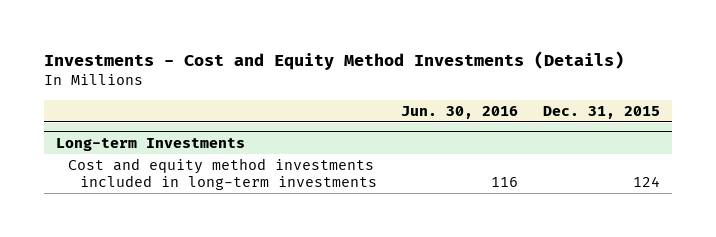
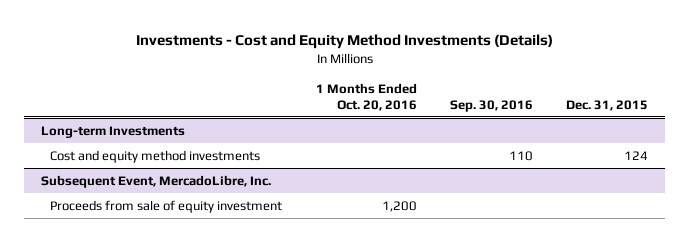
- | Jun. 30, 2016 | Dec. 31, 2015
+ | 1 Months Ended Oct. 20, 2016 | Sep. 30, 2016 | Dec. 31, 2015
@ Long-term Investments
- Cost and equity method investments included in long-term investments | 116 | 124
+ Cost and equity method investments | | 110 | 124
+ Subsequent Event, MercadoLibre, Inc.
+ Proceeds from sale of equity investment | 1,200 | |

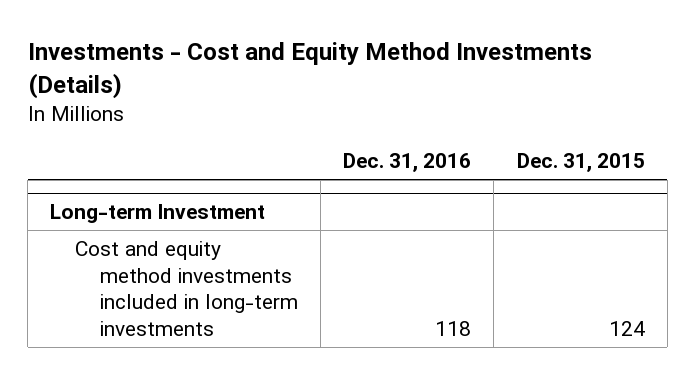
- | 1 Months Ended Oct. 20, 2016 | Sep. 30, 2016 | Dec. 31, 2015
+ | Dec. 31, 2016 | Dec. 31, 2015
- Long-term Investments
- Cost and equity method investments | | 110 | 124
- Subsequent Event, MercadoLibre, Inc.
- Proceeds from sale of equity investment | 1,200 | |
+ Long-term Investment
+ Cost and equity method investments included in long-term investments | 118 | 124

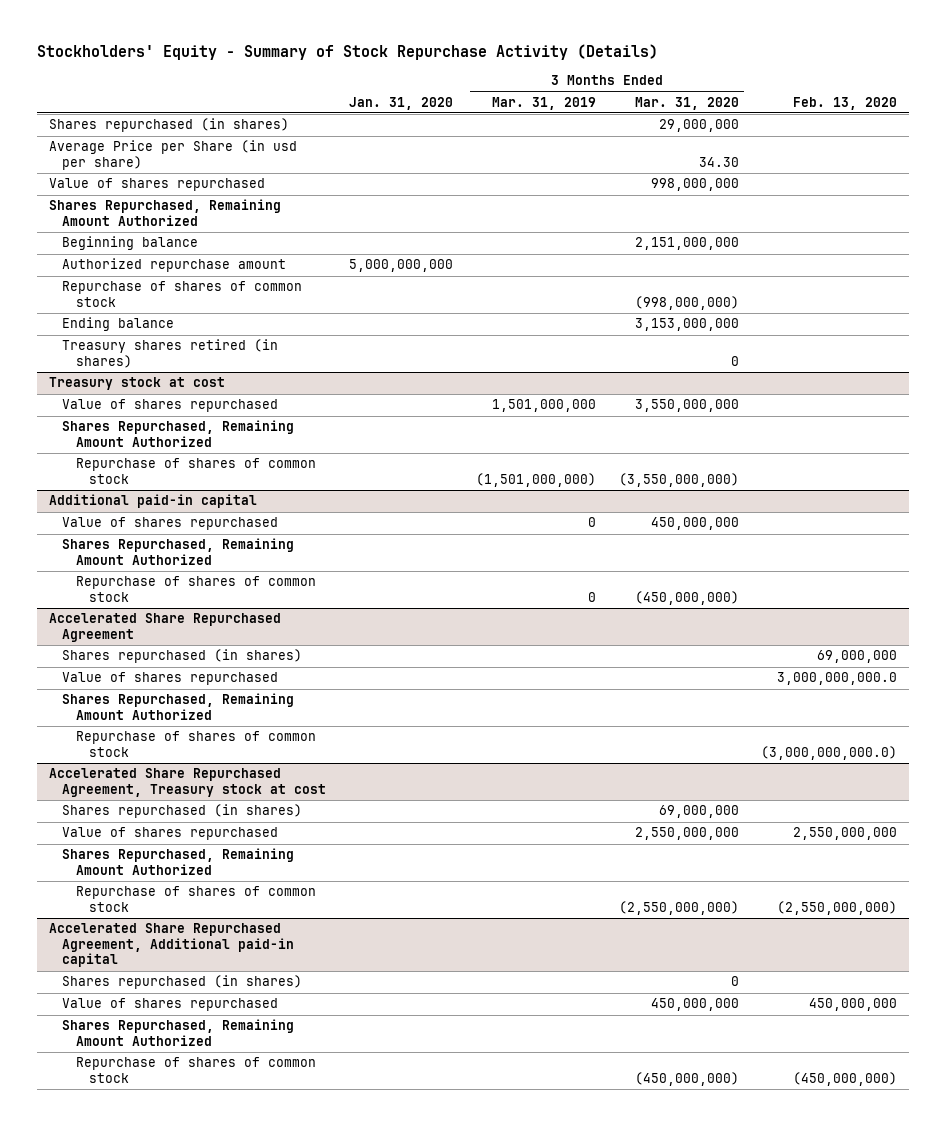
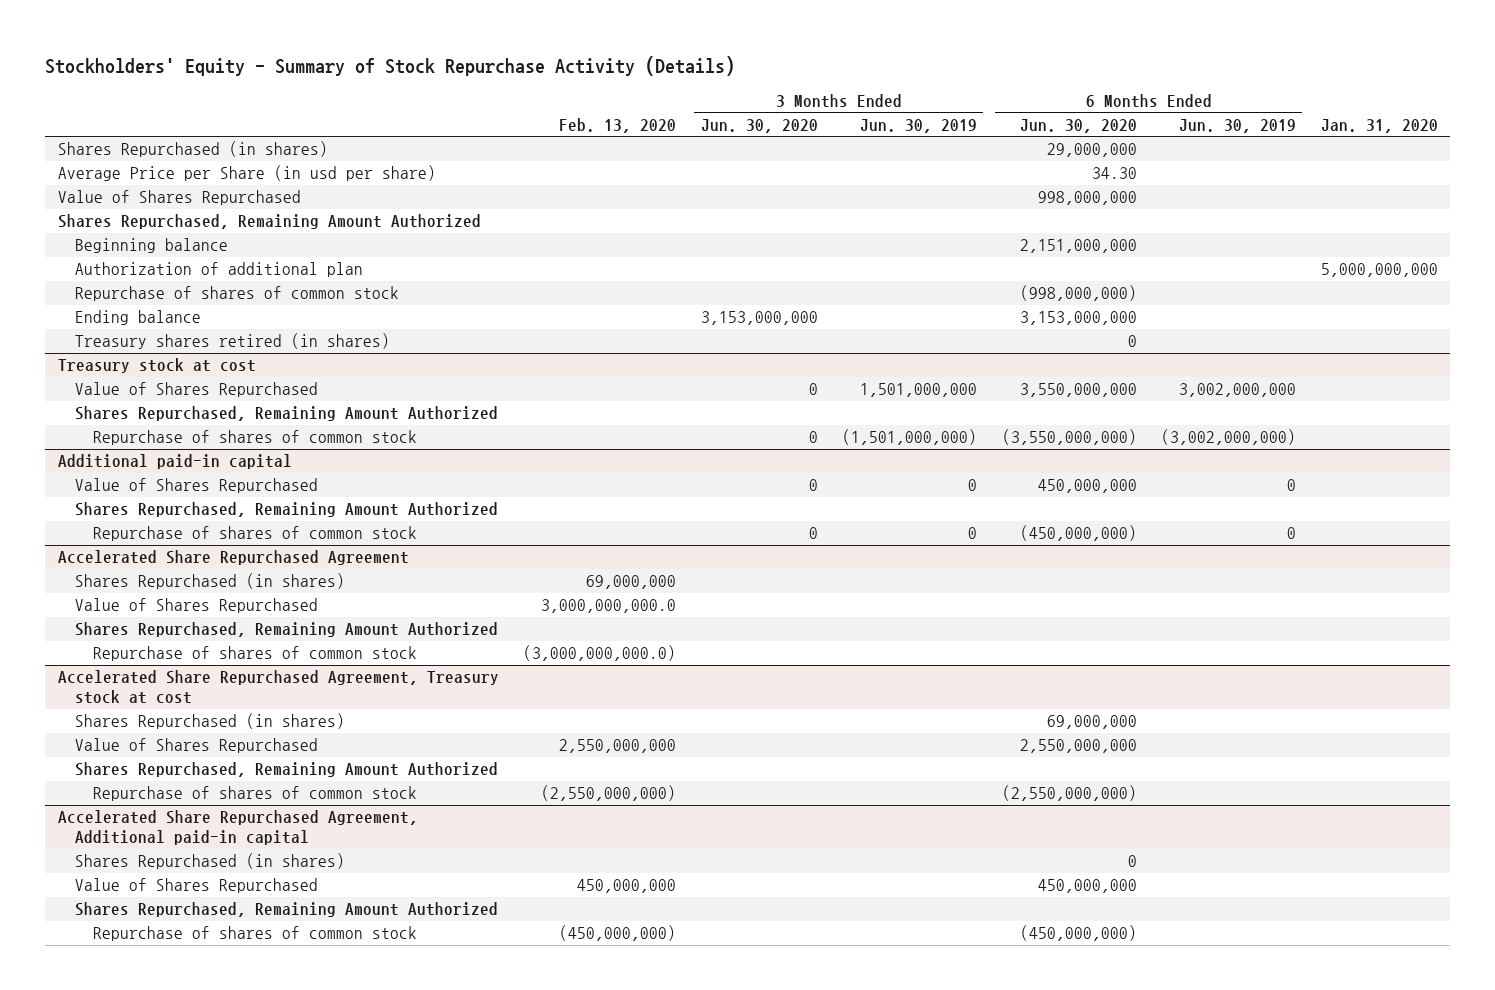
- | Jan. 31, 2020 | 3 Months Ended Mar. 31, 2019 | 3 Months Ended Mar. 31, 2020 | Feb. 13, 2020
+ | Feb. 13, 2020 | 3 Months Ended Jun. 30, 2020 | 3 Months Ended Jun. 30, 2019 | 6 Months Ended Jun. 30, 2020 | 6 Months Ended Jun. 30, 2019 | Jan. 31, 2020
- Shares repurchased (in shares) | | | 29,000,000 |
+ Shares Repurchased (in shares) | | | | 29,000,000 | |
- Value of shares repurchased | | | 998,000,000 |
+ Value of Shares Repurchased | | | | 998,000,000 | |
- Authorized repurchase amount | 5,000,000,000 | | |
+ Authorization of additional plan | | | | | | 5,000,000,000
@ Treasury stock at cost
- Value of shares repurchased | | 1,501,000,000 | 3,550,000,000 |
+ Value of Shares Repurchased | | 0 | 1,501,000,000 | 3,550,000,000 | 3,002,000,000 |
@ Additional paid-in capital
- Value of shares repurchased | | 0 | 450,000,000 |
+ Value of Shares Repurchased | | 0 | 0 | 450,000,000 | 0 |
@ Accelerated Share Repurchased Agreement
- Shares repurchased (in shares) | | | | 69,000,000
- Value of shares repurchased | | | | 3,000,000,000.0
+ Shares Repurchased (in shares) | 69,000,000 | | | | |
+ Value of Shares Repurchased | 3,000,000,000.0 | | | | |
@ Accelerated Share Repurchased Agreement, Treasury stock at cost
- Shares repurchased (in shares) | | | 69,000,000 |
- Value of shares repurchased | | | 2,550,000,000 | 2,550,000,000
+ Shares Repurchased (in shares) | | | | 69,000,000 | |
+ Value of Shares Repurchased | 2,550,000,000 | | | 2,550,000,000 | |
@ Accelerated Share Repurchased Agreement, Additional paid-in capital
- Shares repurchased (in shares) | | | 0 |
- Value of shares repurchased | | | 450,000,000 | 450,000,000
+ Shares Repurchased (in shares) | | | | 0 | |
+ Value of Shares Repurchased | 450,000,000 | | | 450,000,000 | |

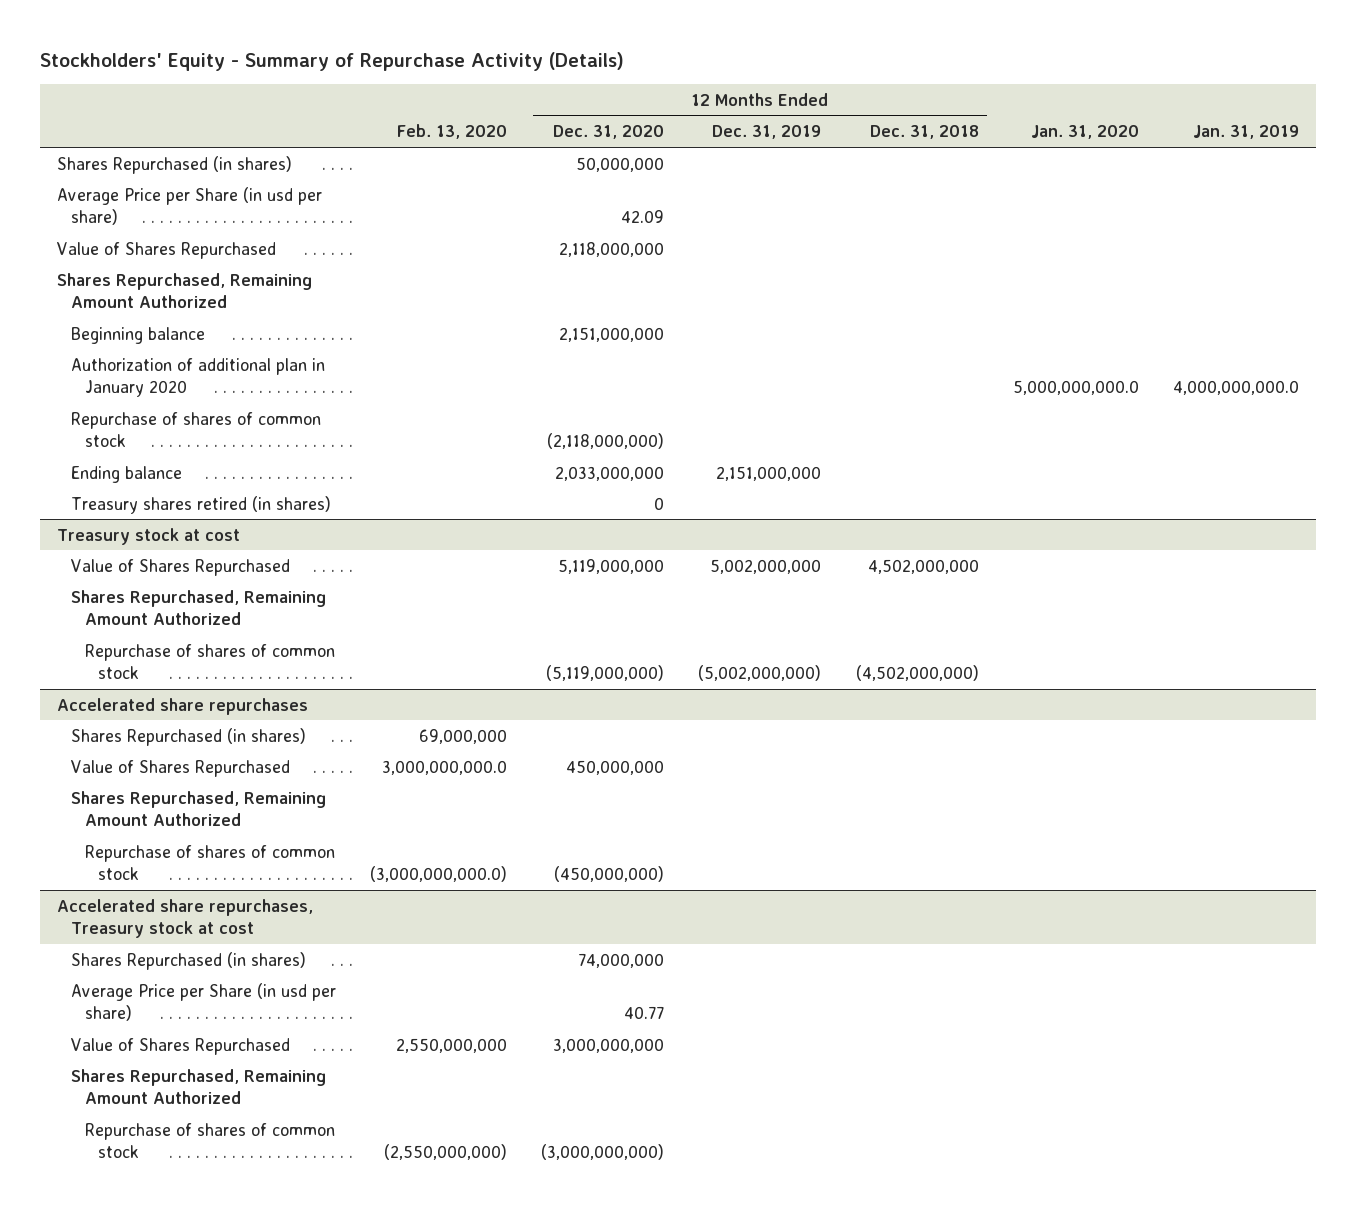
- Stockholders' Equity - Summary of Stock Repurchase Activity (Details)
+ Stockholders' Equity - Summary of Repurchase Activity (Details)
- | Feb. 13, 2020 | 3 Months Ended Jun. 30, 2020 | 3 Months Ended Jun. 30, 2019 | 6 Months Ended Jun. 30, 2020 | 6 Months Ended Jun. 30, 2019 | Jan. 31, 2020
+ | Feb. 13, 2020 | 12 Months Ended Dec. 31, 2020 | 12 Months Ended Dec. 31, 2019 | 12 Months Ended Dec. 31, 2018 | Jan. 31, 2020 | Jan. 31, 2019
- Authorization of additional plan | | | | | | 5,000,000,000
+ Authorization of additional plan in January 2020 | | | | | 5,000,000,000.0 | 4,000,000,000.0
- Additional paid-in capital
- Value of Shares Repurchased | | 0 | 0 | 450,000,000 | 0 |
- Shares Repurchased, Remaining Amount Authorized
- Repurchase of shares of common stock | | 0 | 0 | (450,000,000) | 0 |
- Accelerated Share Repurchased Agreement
+ Accelerated share repurchases
- Accelerated Share Repurchased Agreement, Treasury stock at cost
+ Accelerated share repurchases, Treasury stock at cost
+ Average Price per Share (in usd per share) | | 40.77 | | | |
- Accelerated Share Repurchased Agreement, Additional paid-in capital
- Shares Repurchased (in shares) | | | | 0 | |
- Value of Shares Repurchased | 450,000,000 | | | 450,000,000 | |
- Shares Repurchased, Remaining Amount Authorized
- Repurchase of shares of common stock | (450,000,000) | | | (450,000,000) | |

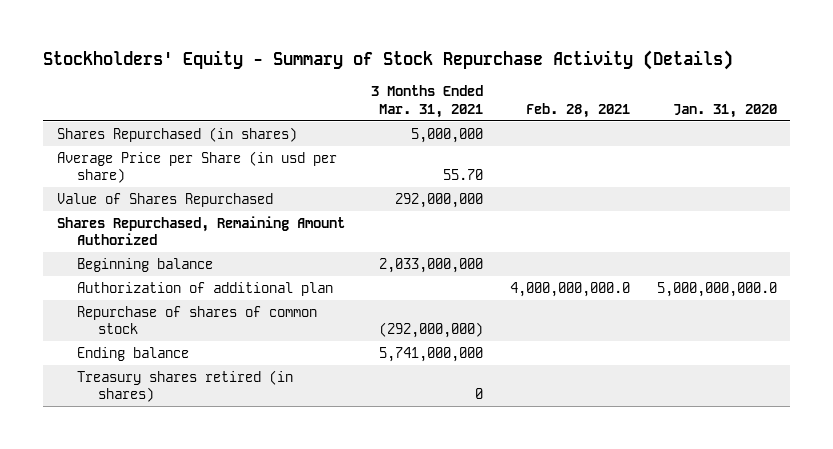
- Stockholders' Equity - Summary of Repurchase Activity (Details)
+ Stockholders' Equity - Summary of Stock Repurchase Activity (Details)
- | Feb. 13, 2020 | 12 Months Ended Dec. 31, 2020 | 12 Months Ended Dec. 31, 2019 | 12 Months Ended Dec. 31, 2018 | Jan. 31, 2020 | Jan. 31, 2019
+ | 3 Months Ended Mar. 31, 2021 | Feb. 28, 2021 | Jan. 31, 2020
- Authorization of additional plan in January 2020 | | | | | 5,000,000,000.0 | 4,000,000,000.0
+ Authorization of additional plan | | 4,000,000,000.0 | 5,000,000,000.0
- Treasury stock at cost
- Value of Shares Repurchased | | 5,119,000,000 | 5,002,000,000 | 4,502,000,000 | |
- Shares Repurchased, Remaining Amount Authorized
- Repurchase of shares of common stock | | (5,119,000,000) | (5,002,000,000) | (4,502,000,000) | |
- Accelerated share repurchases
- Shares Repurchased (in shares) | 69,000,000 | | | | |
- Value of Shares Repurchased | 3,000,000,000.0 | 450,000,000 | | | |
- Shares Repurchased, Remaining Amount Authorized
- Repurchase of shares of common stock | (3,000,000,000.0) | (450,000,000) | | | |
- Accelerated share repurchases, Treasury stock at cost
- Shares Repurchased (in shares) | | 74,000,000 | | | |
- Average Price per Share (in usd per share) | | 40.77 | | | |
- Value of Shares Repurchased | 2,550,000,000 | 3,000,000,000 | | | |
- Shares Repurchased, Remaining Amount Authorized
- Repurchase of shares of common stock | (2,550,000,000) | (3,000,000,000) | | | |

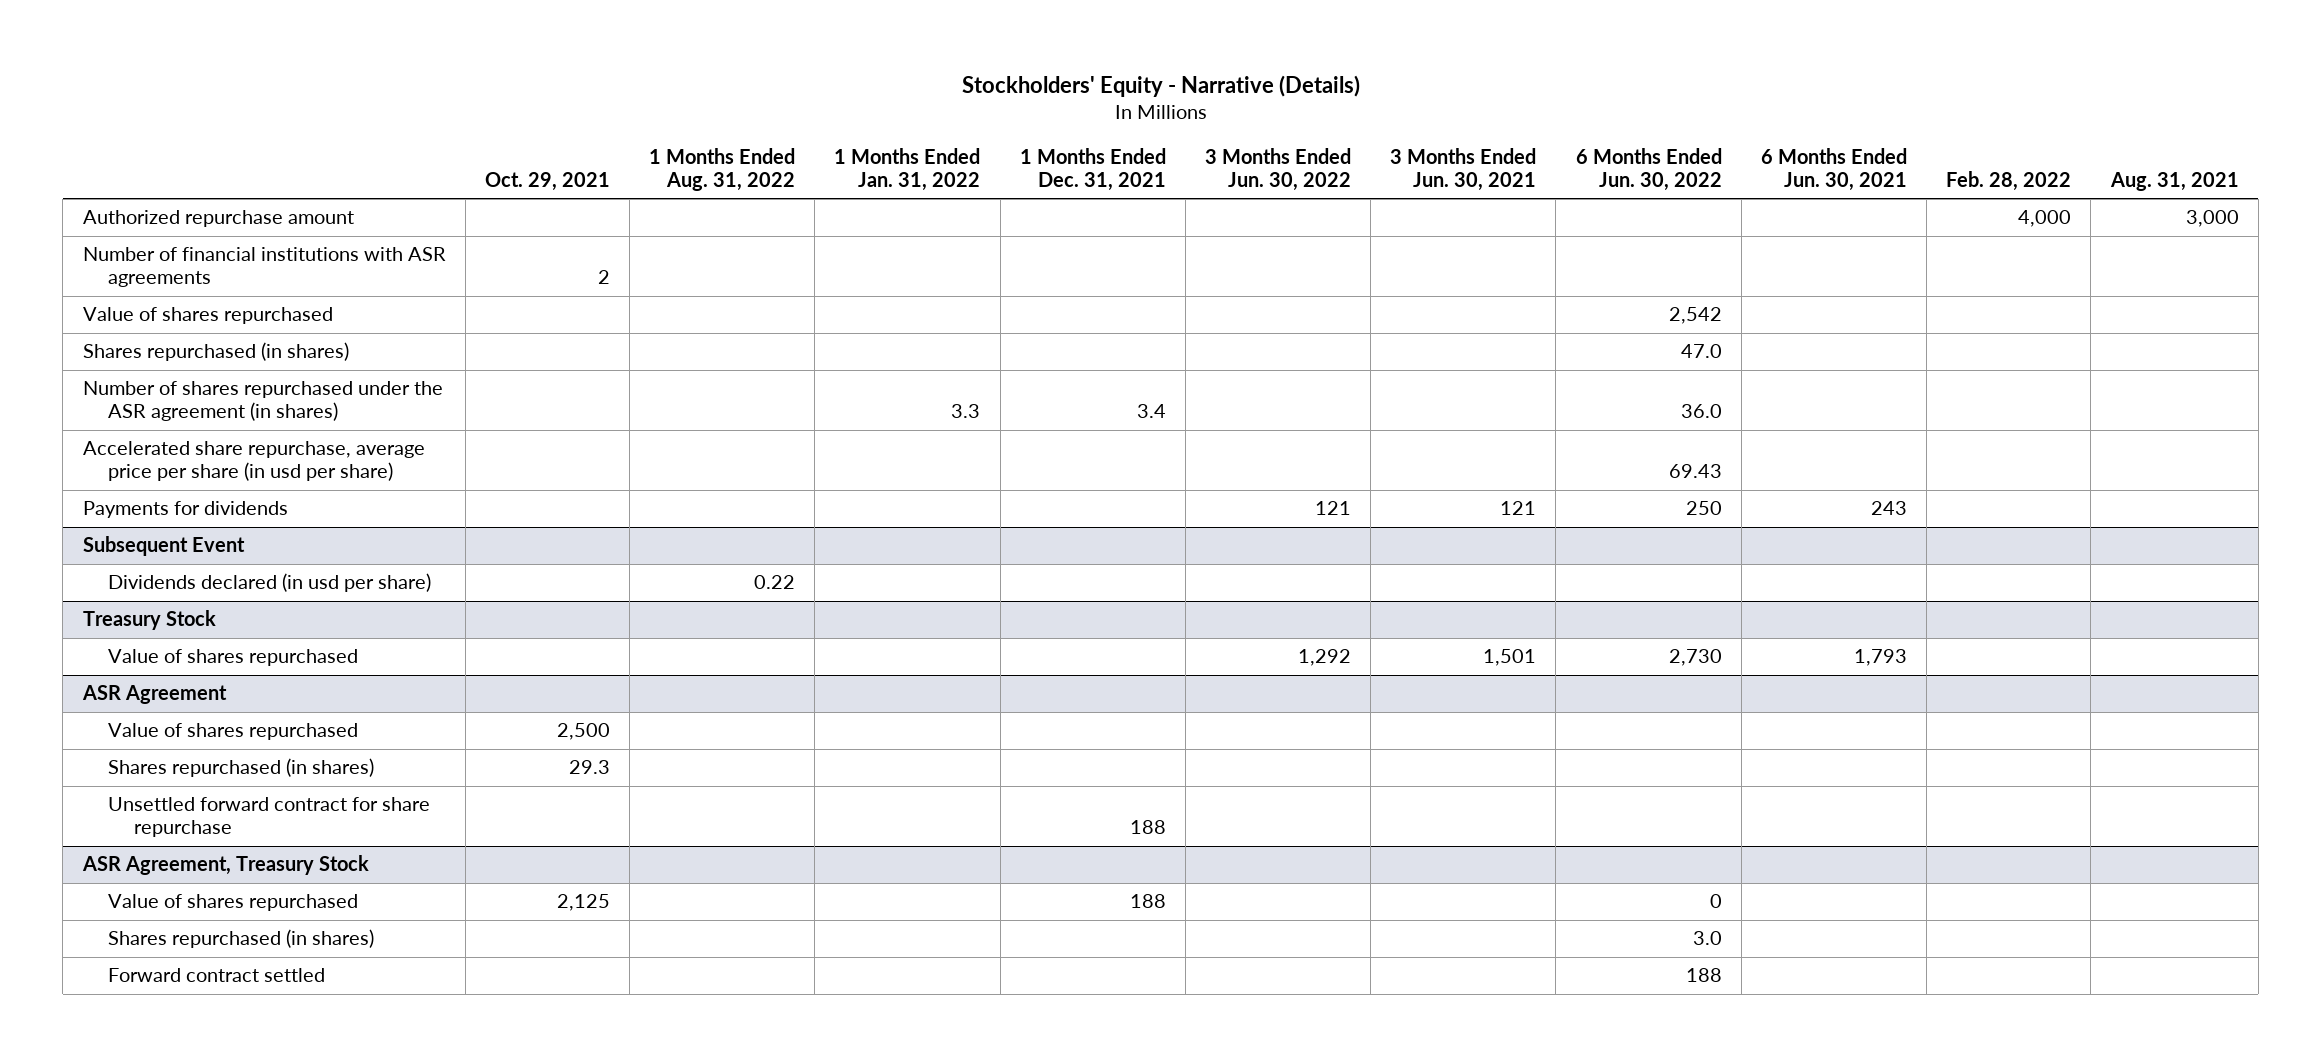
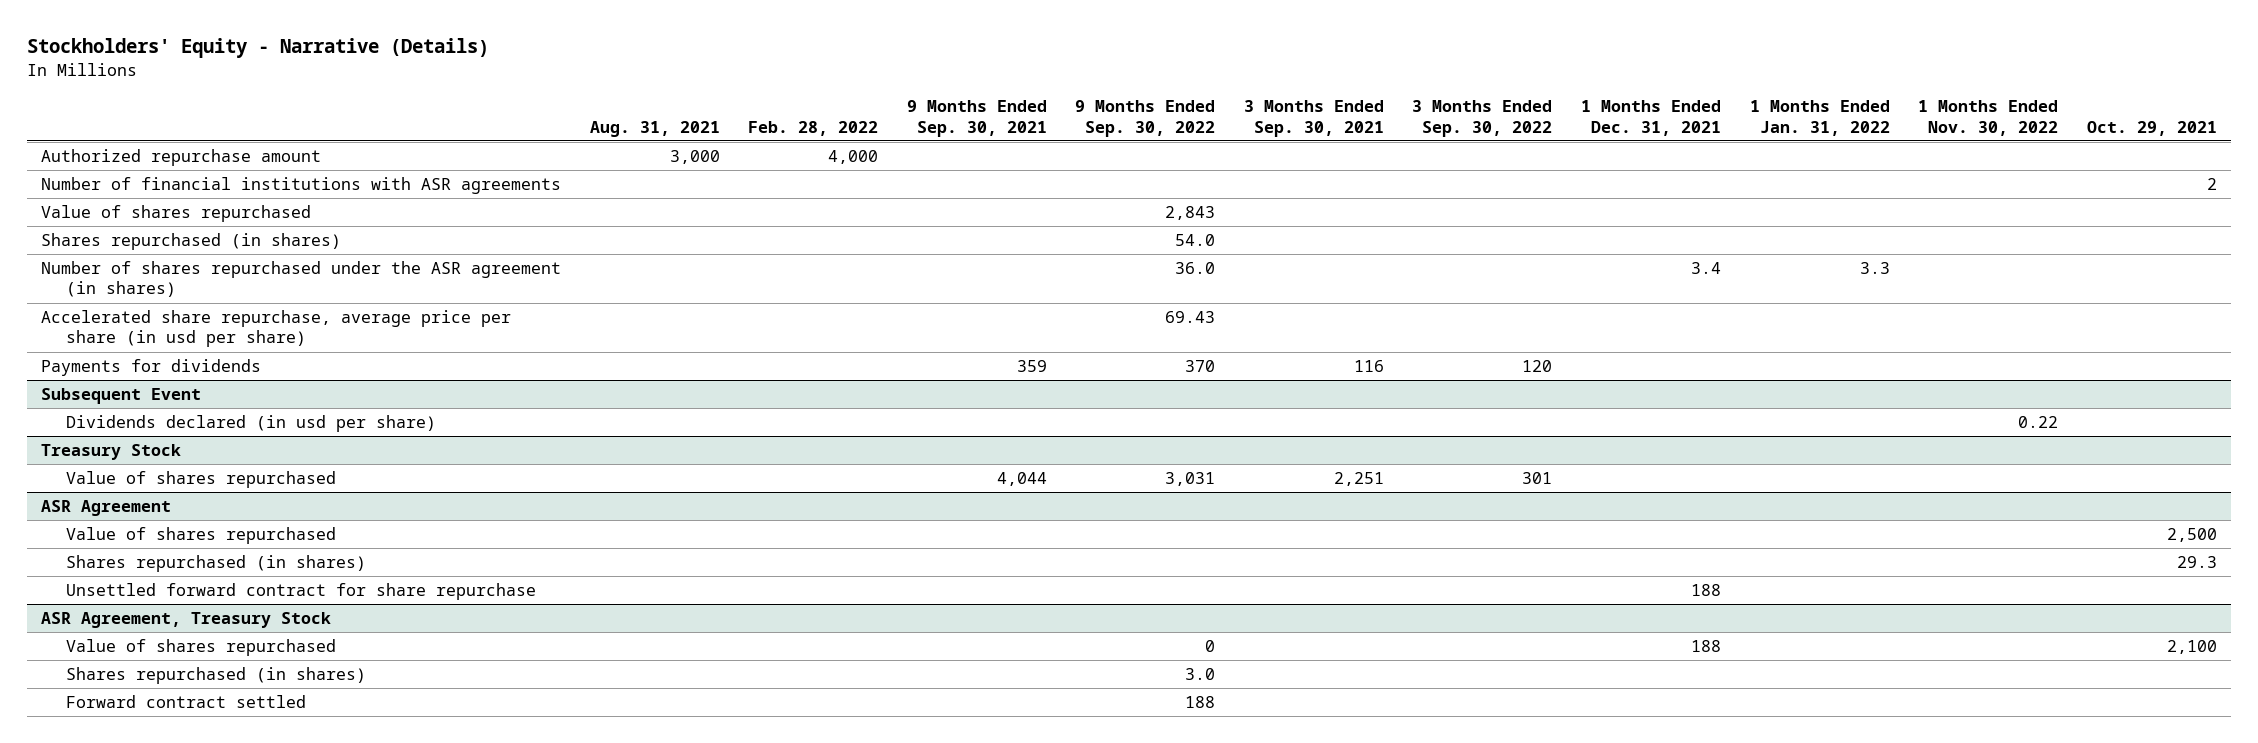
- | Oct. 29, 2021 | 1 Months Ended Aug. 31, 2022 | 1 Months Ended Jan. 31, 2022 | 1 Months Ended Dec. 31, 2021 | 3 Months Ended Jun. 30, 2022 | 3 Months Ended Jun. 30, 2021 | 6 Months Ended Jun. 30, 2022 | 6 Months Ended Jun. 30, 2021 | Feb. 28, 2022 | Aug. 31, 2021
+ | Aug. 31, 2021 | Feb. 28, 2022 | 9 Months Ended Sep. 30, 2021 | 9 Months Ended Sep. 30, 2022 | 3 Months Ended Sep. 30, 2021 | 3 Months Ended Sep. 30, 2022 | 1 Months Ended Dec. 31, 2021 | 1 Months Ended Jan. 31, 2022 | 1 Months Ended Nov. 30, 2022 | Oct. 29, 2021
@ ASR Agreement, Treasury Stock
- Value of shares repurchased | 2,125 | | | 188 | | | 0 | | |
+ Value of shares repurchased | | | | 0 | | | 188 | | | 2,100

